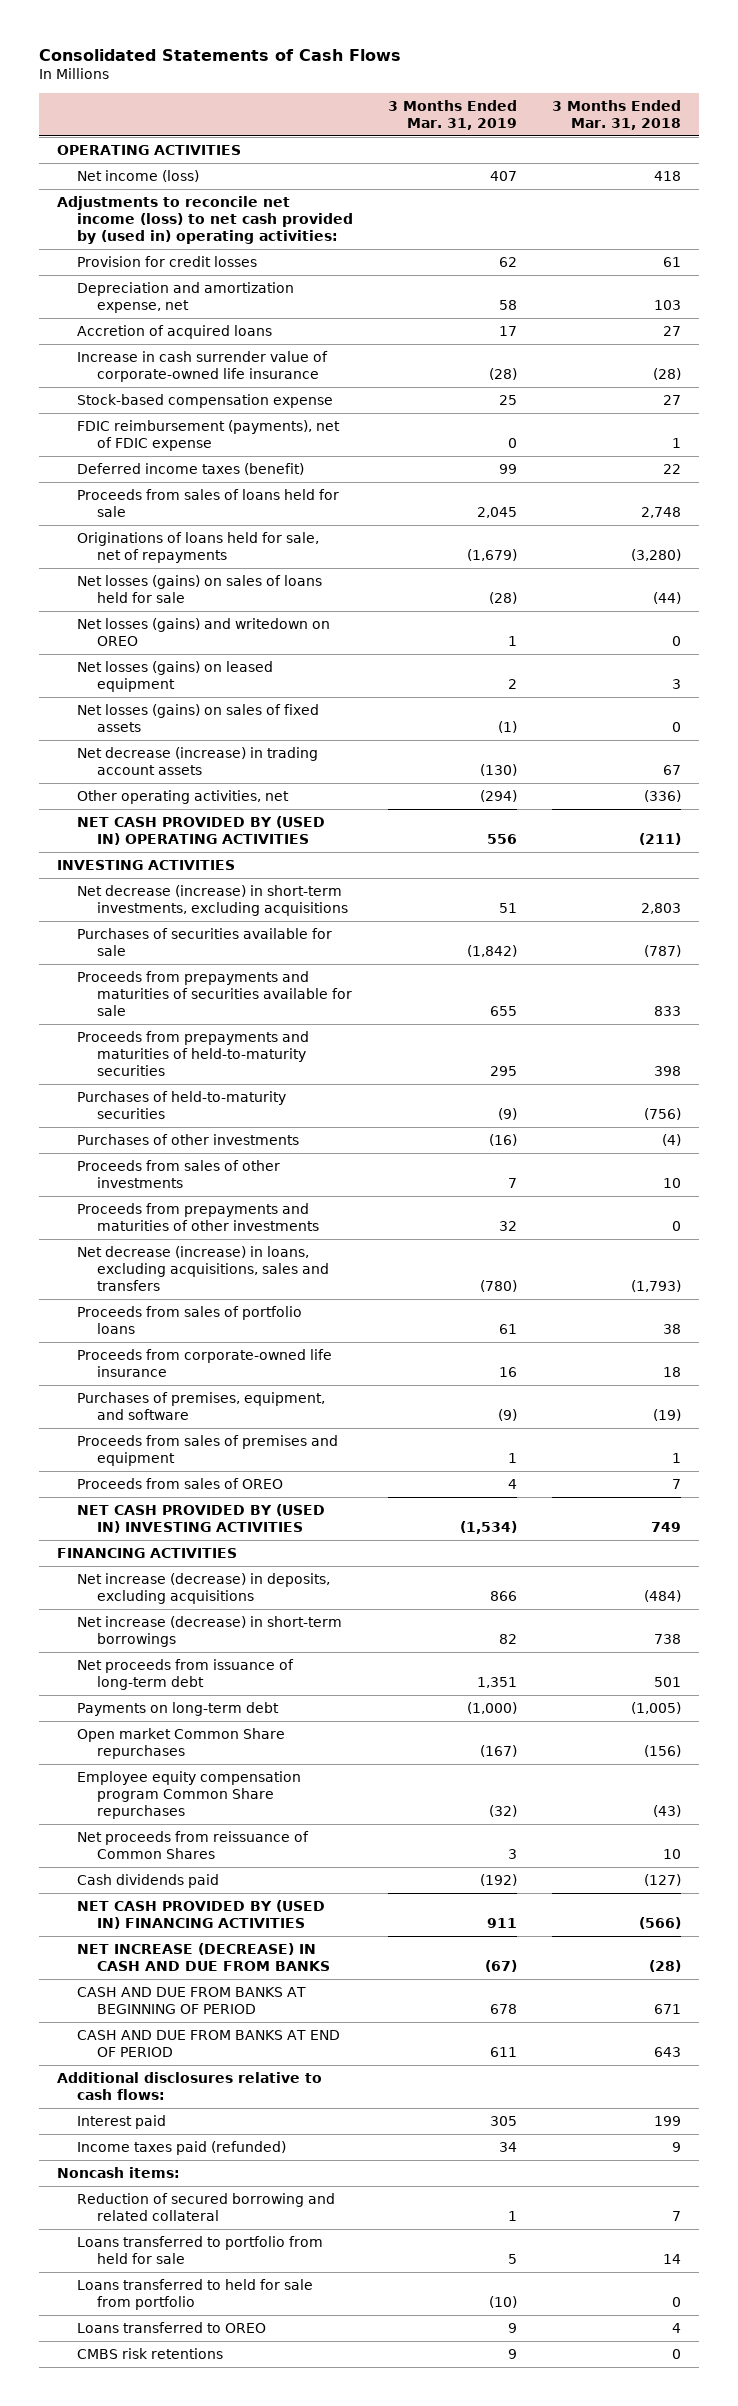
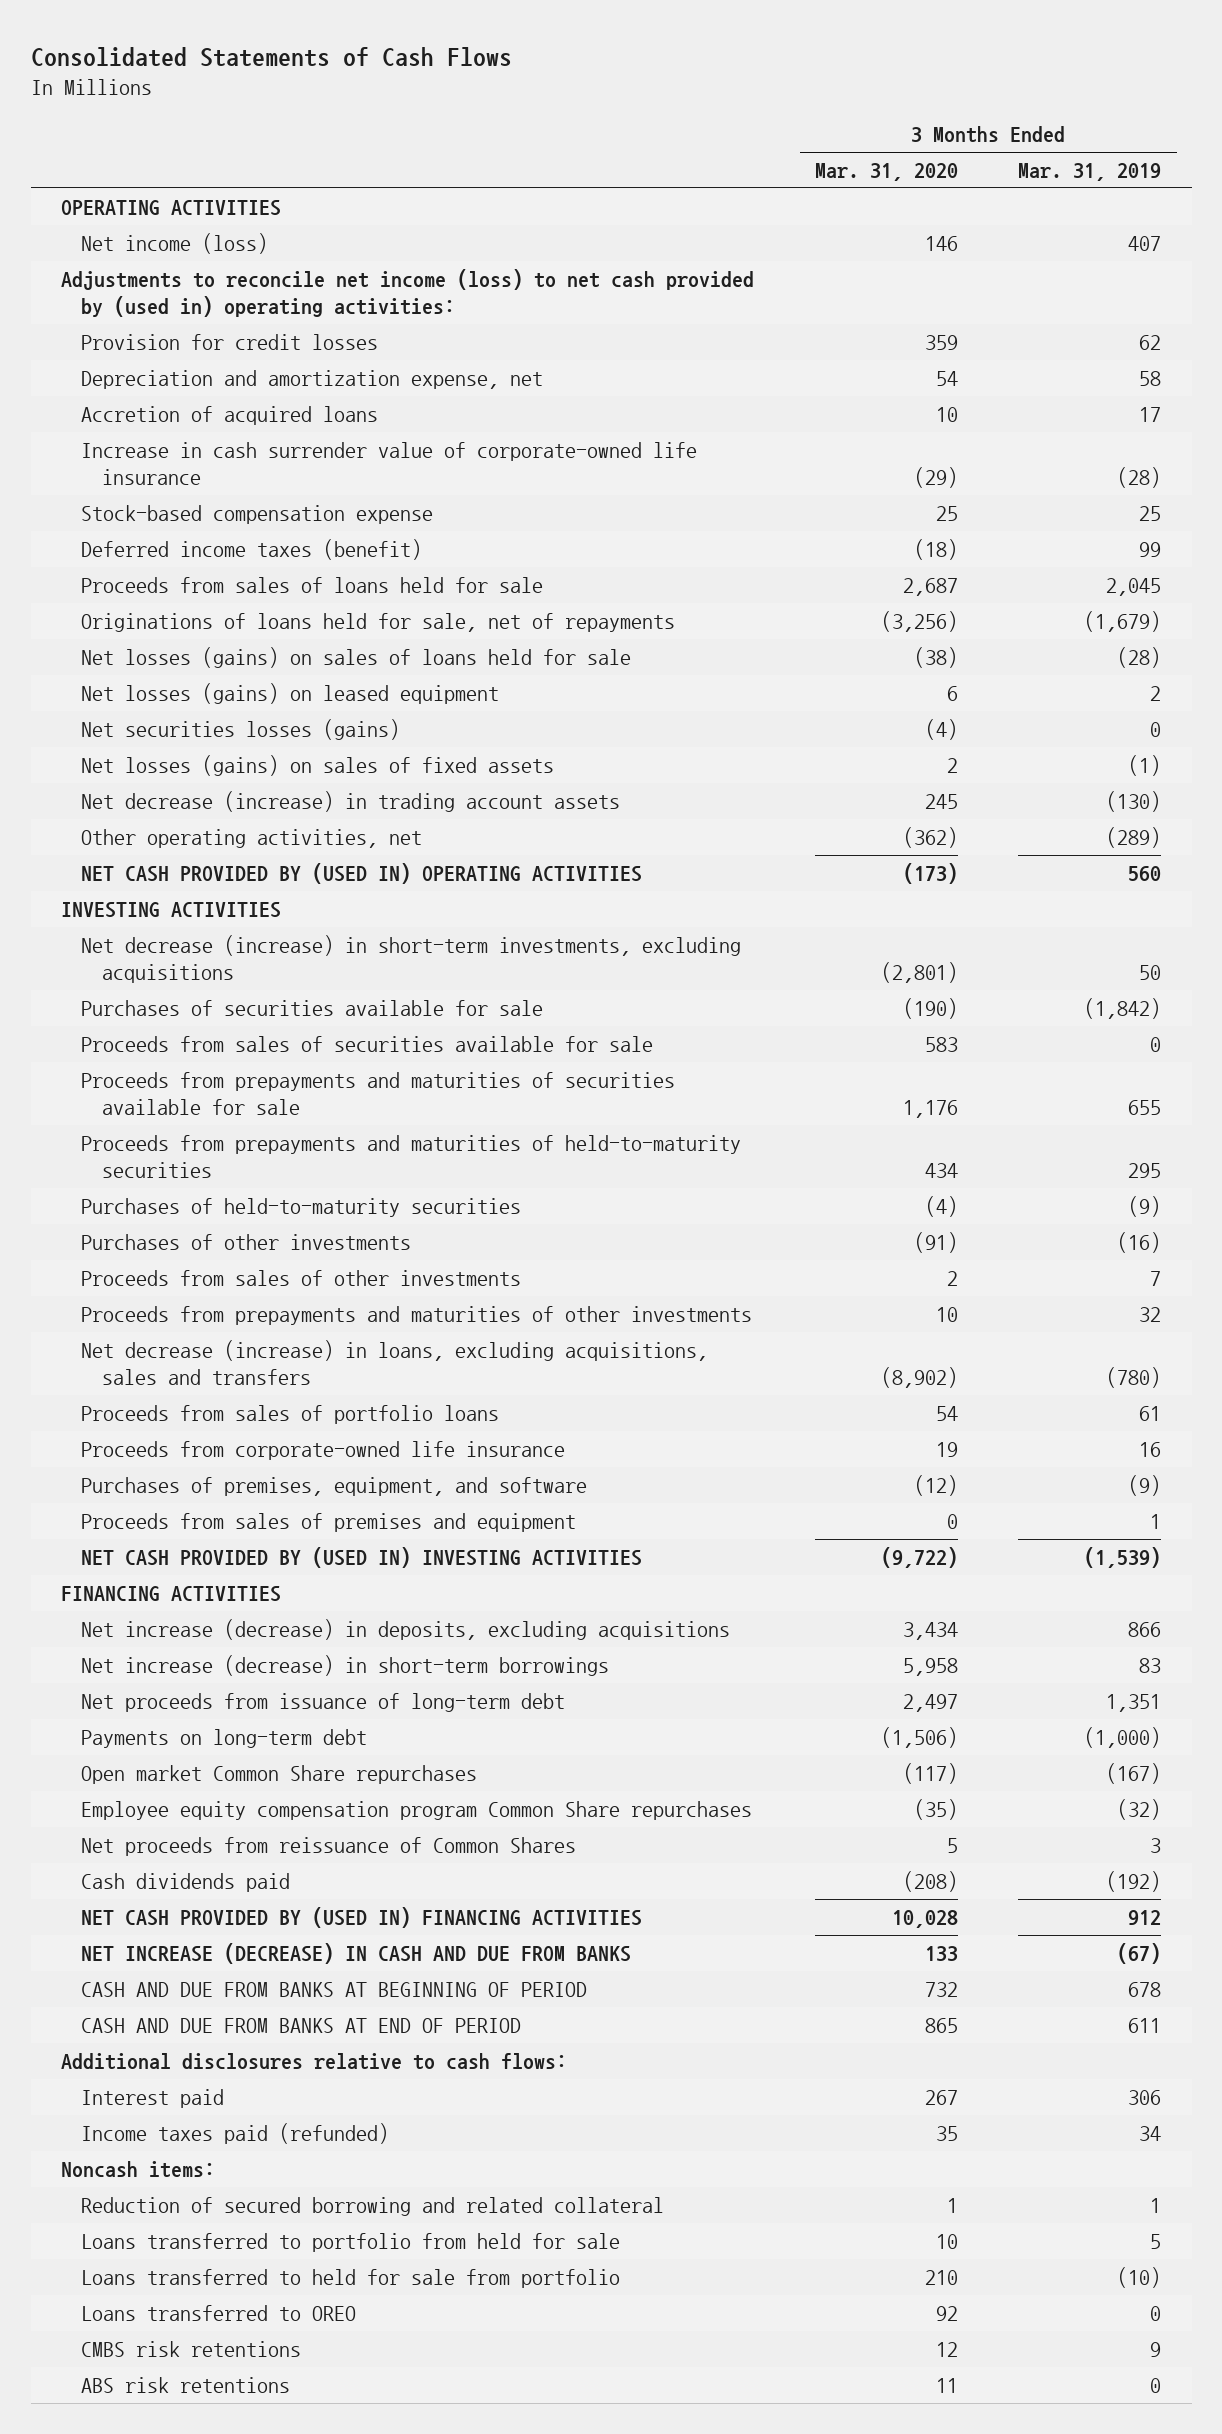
- | 3 Months Ended Mar. 31, 2019 | 3 Months Ended Mar. 31, 2018
+ | 3 Months Ended Mar. 31, 2020 | 3 Months Ended Mar. 31, 2019
- FDIC reimbursement (payments), net of FDIC expense | 0 | 1
- Net losses (gains) and writedown on OREO | 1 | 0
+ Net securities losses (gains) | (4) | 0
- Other operating activities, net | (294) | (336)
- NET CASH PROVIDED BY (USED IN) OPERATING ACTIVITIES | 556 | (211)
+ Other operating activities, net | (362) | (289)
+ NET CASH PROVIDED BY (USED IN) OPERATING ACTIVITIES | (173) | 560
- Net decrease (increase) in short-term investments, excluding acquisitions | 51 | 2,803
+ Net decrease (increase) in short-term investments, excluding acquisitions | (2,801) | 50
+ Proceeds from sales of securities available for sale | 583 | 0
- Proceeds from sales of OREO | 4 | 7
- NET CASH PROVIDED BY (USED IN) INVESTING ACTIVITIES | (1,534) | 749
+ NET CASH PROVIDED BY (USED IN) INVESTING ACTIVITIES | (9,722) | (1,539)
- Net increase (decrease) in short-term borrowings | 82 | 738
+ Net increase (decrease) in short-term borrowings | 5,958 | 83
- NET CASH PROVIDED BY (USED IN) FINANCING ACTIVITIES | 911 | (566)
+ NET CASH PROVIDED BY (USED IN) FINANCING ACTIVITIES | 10,028 | 912
- Interest paid | 305 | 199
+ Interest paid | 267 | 306
- Loans transferred to OREO | 9 | 4
+ Loans transferred to OREO | 92 | 0
+ ABS risk retentions | 11 | 0

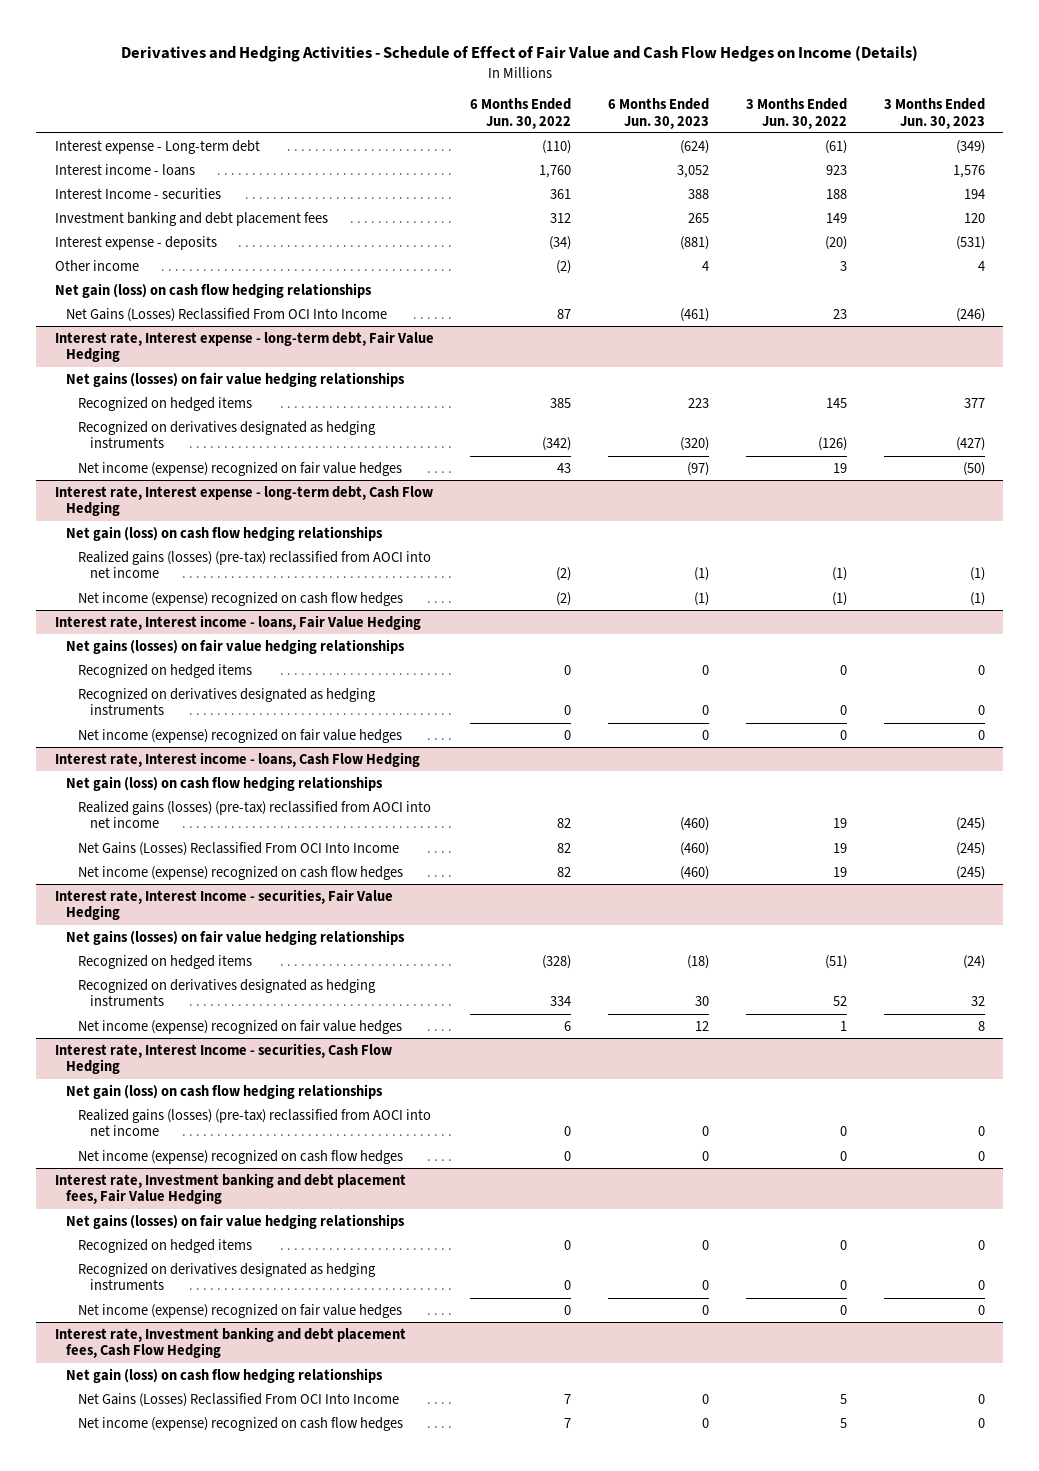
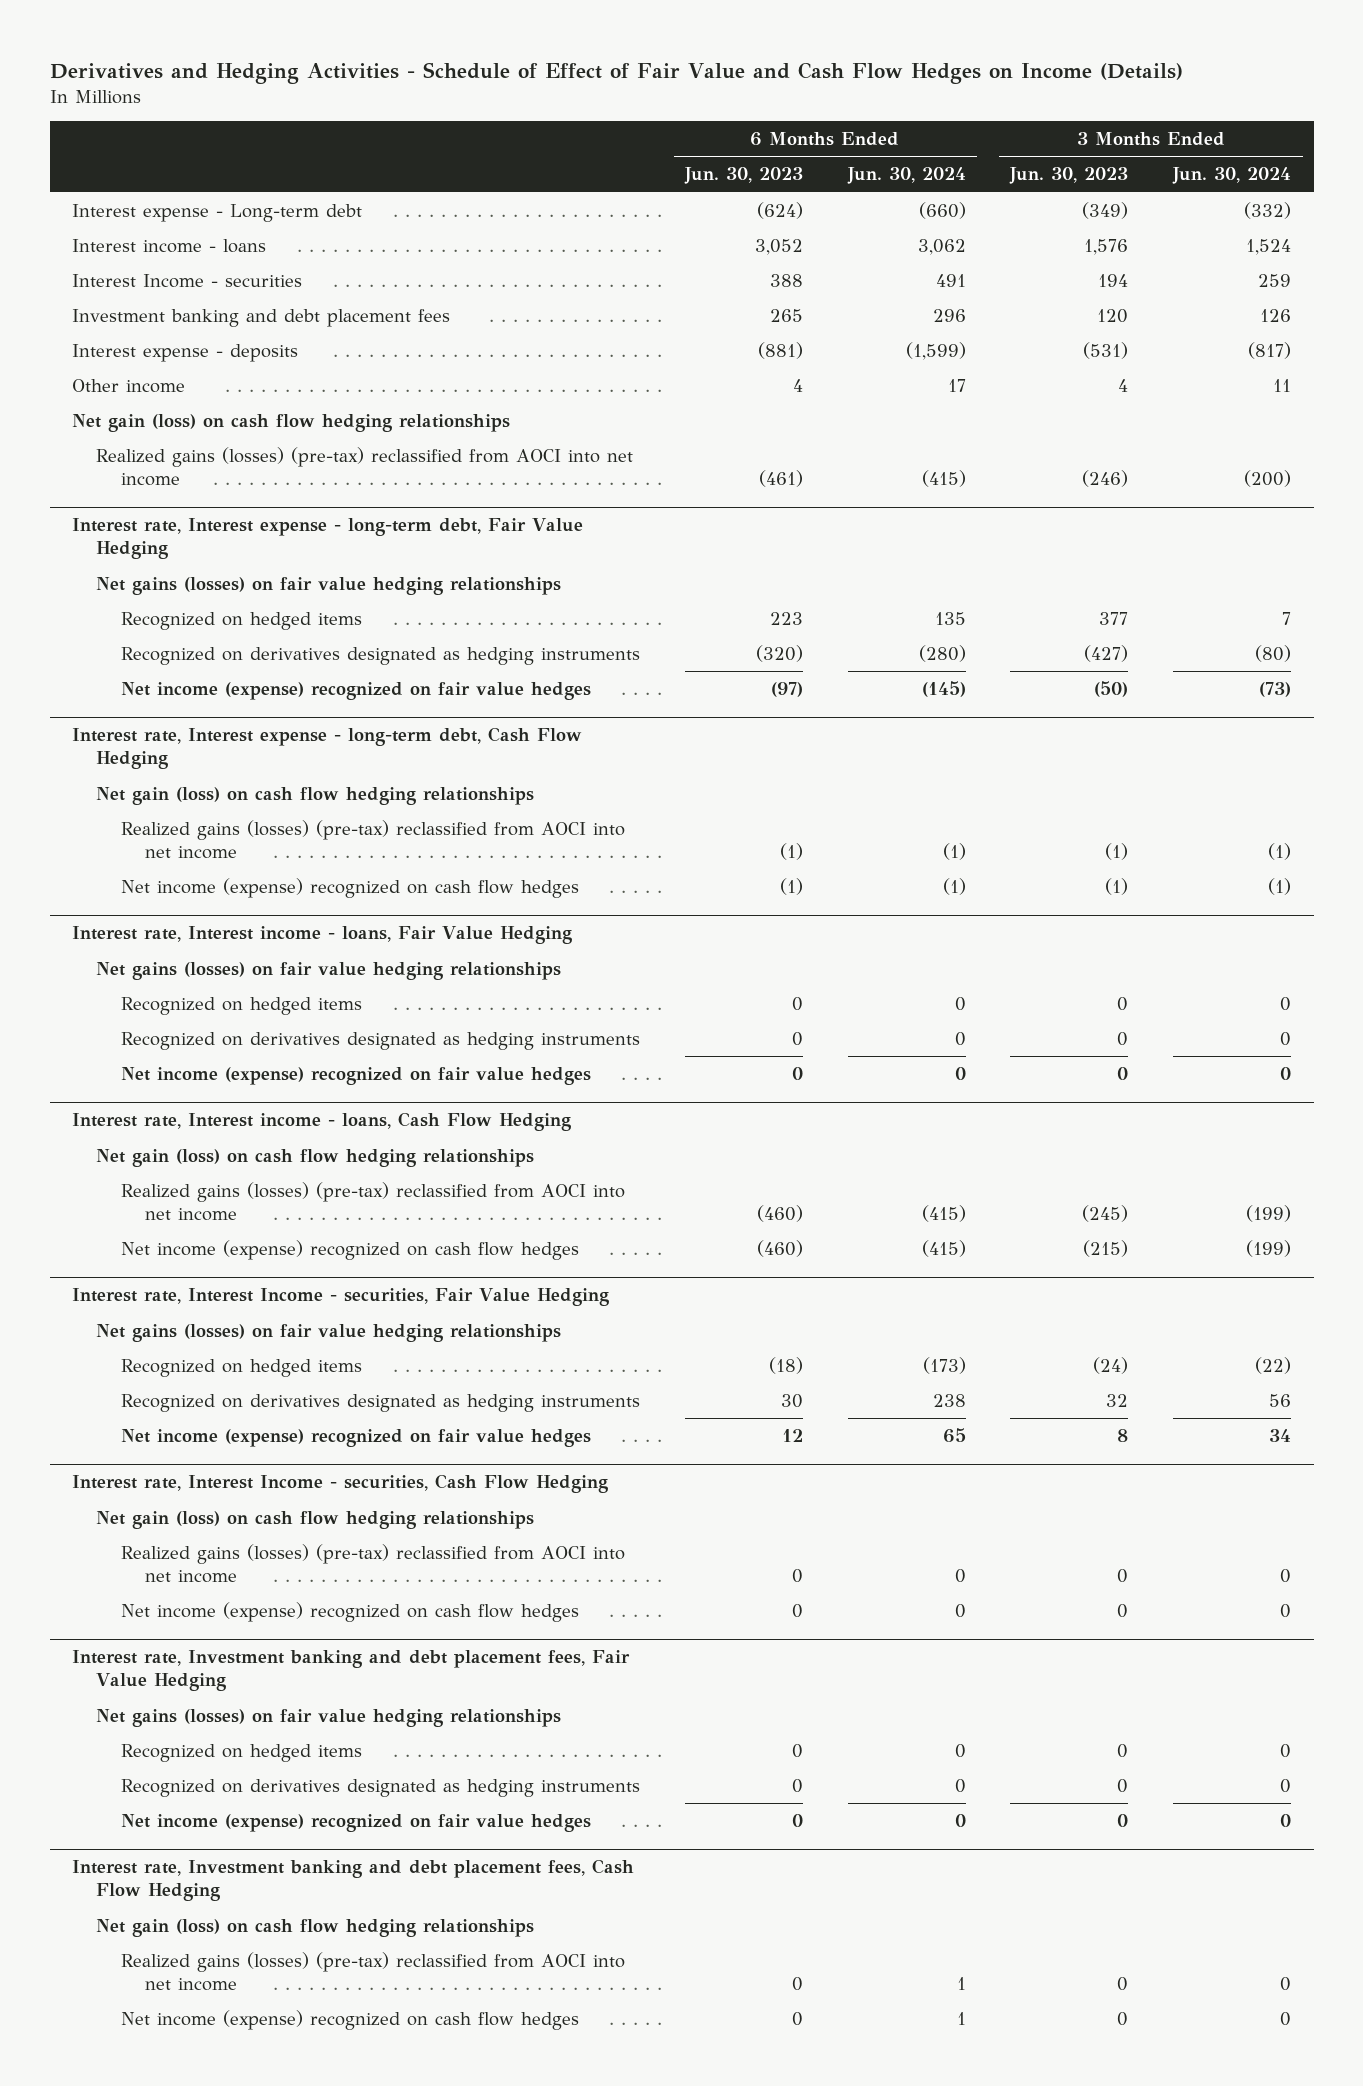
- | 6 Months Ended Jun. 30, 2022 | 6 Months Ended Jun. 30, 2023 | 3 Months Ended Jun. 30, 2022 | 3 Months Ended Jun. 30, 2023
+ | 6 Months Ended Jun. 30, 2023 | 6 Months Ended Jun. 30, 2024 | 3 Months Ended Jun. 30, 2023 | 3 Months Ended Jun. 30, 2024
- Net Gains (Losses) Reclassified From OCI Into Income | 87 | (461) | 23 | (246)
+ Realized gains (losses) (pre-tax) reclassified from AOCI into net income | (461) | (415) | (246) | (200)
@ Interest rate, Interest income - loans, Cash Flow Hedging
- Net Gains (Losses) Reclassified From OCI Into Income | 82 | (460) | 19 | (245)
- Net income (expense) recognized on cash flow hedges | 82 | (460) | 19 | (245)
+ Net income (expense) recognized on cash flow hedges | (460) | (415) | (215) | (199)
@ Interest rate, Investment banking and debt placement fees, Cash Flow Hedging
- Net Gains (Losses) Reclassified From OCI Into Income | 7 | 0 | 5 | 0
+ Realized gains (losses) (pre-tax) reclassified from AOCI into net income | 0 | 1 | 0 | 0

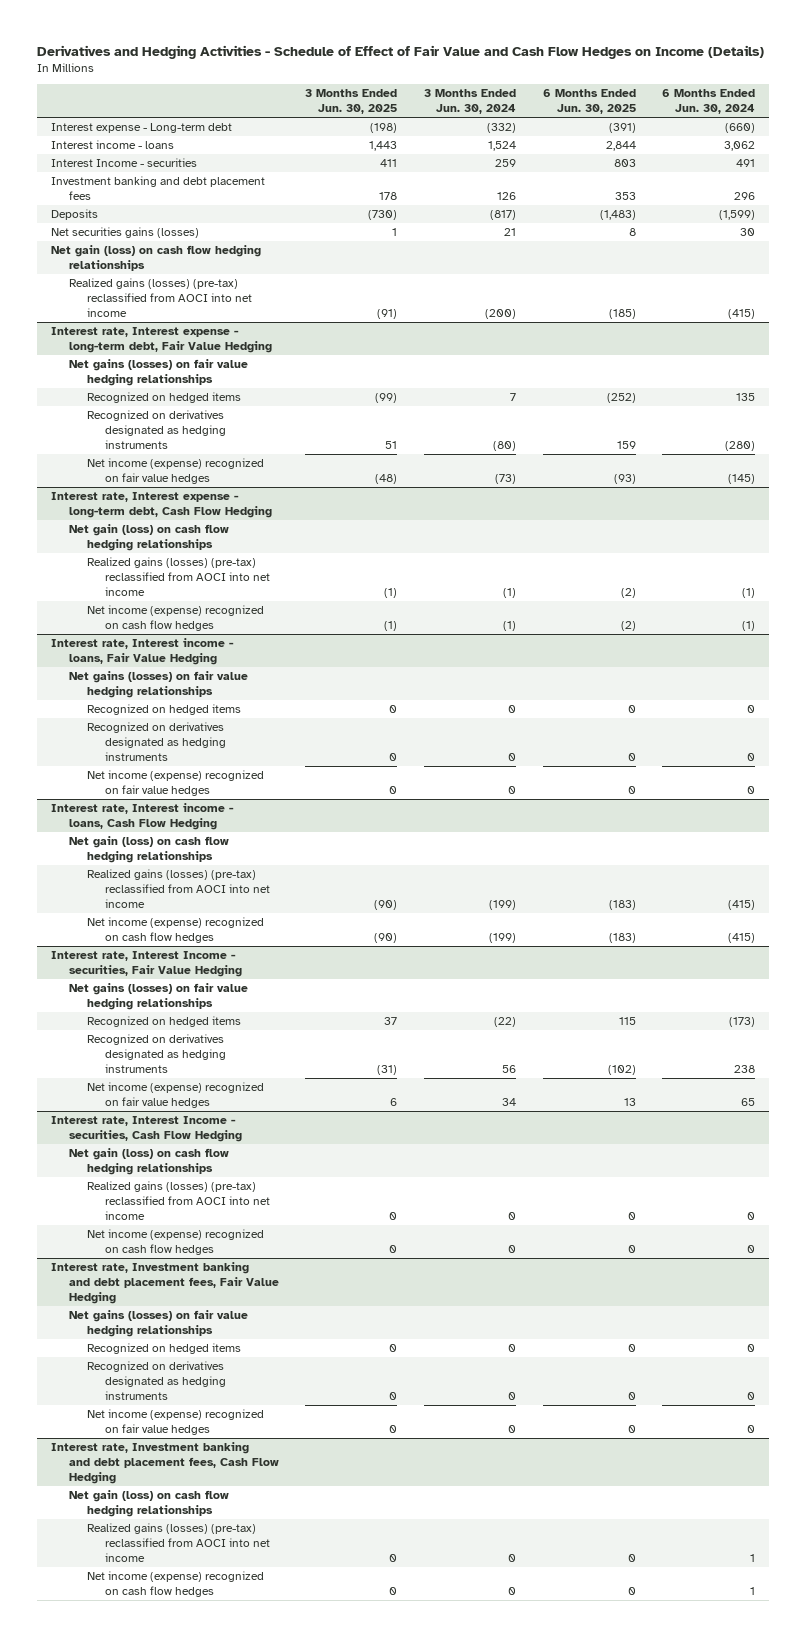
- | 6 Months Ended Jun. 30, 2023 | 6 Months Ended Jun. 30, 2024 | 3 Months Ended Jun. 30, 2023 | 3 Months Ended Jun. 30, 2024
+ | 3 Months Ended Jun. 30, 2025 | 3 Months Ended Jun. 30, 2024 | 6 Months Ended Jun. 30, 2025 | 6 Months Ended Jun. 30, 2024
- Interest expense - deposits | (881) | (1,599) | (531) | (817)
- Other income | 4 | 17 | 4 | 11
+ Deposits | (730) | (817) | (1,483) | (1,599)
+ Net securities gains (losses) | 1 | 21 | 8 | 30

